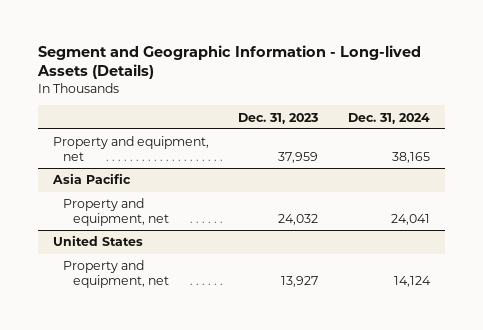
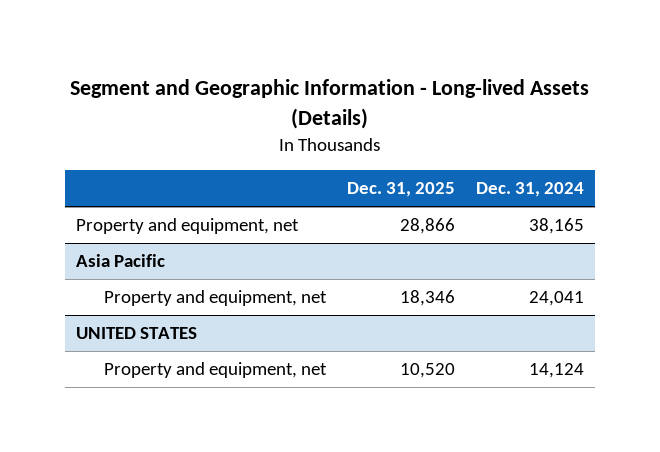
- | Dec. 31, 2023 | Dec. 31, 2024
+ | Dec. 31, 2025 | Dec. 31, 2024
- United States
+ UNITED STATES

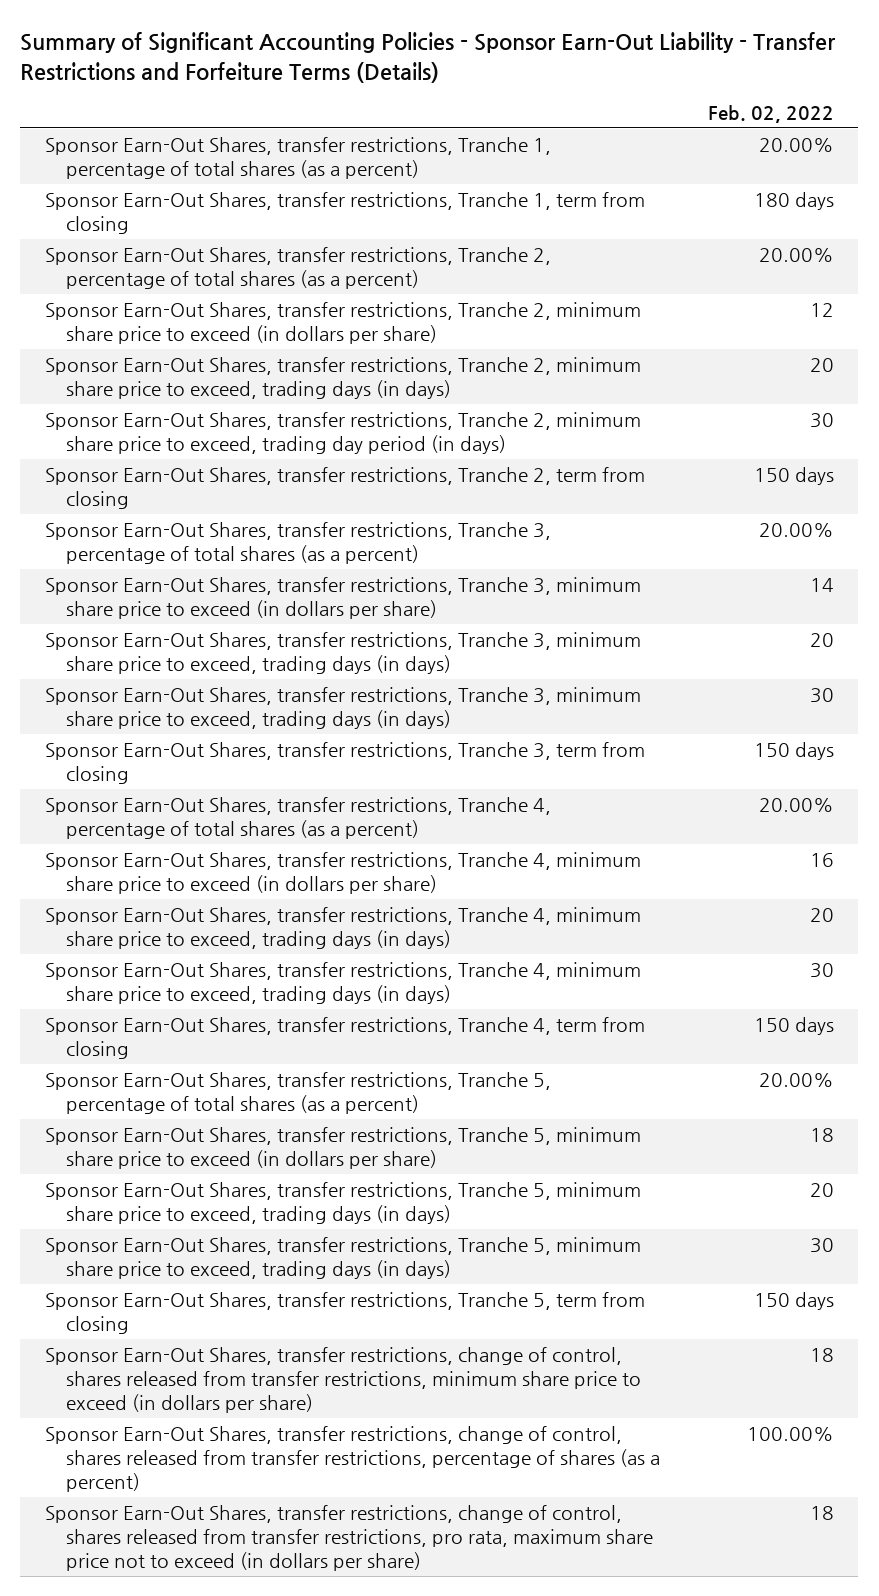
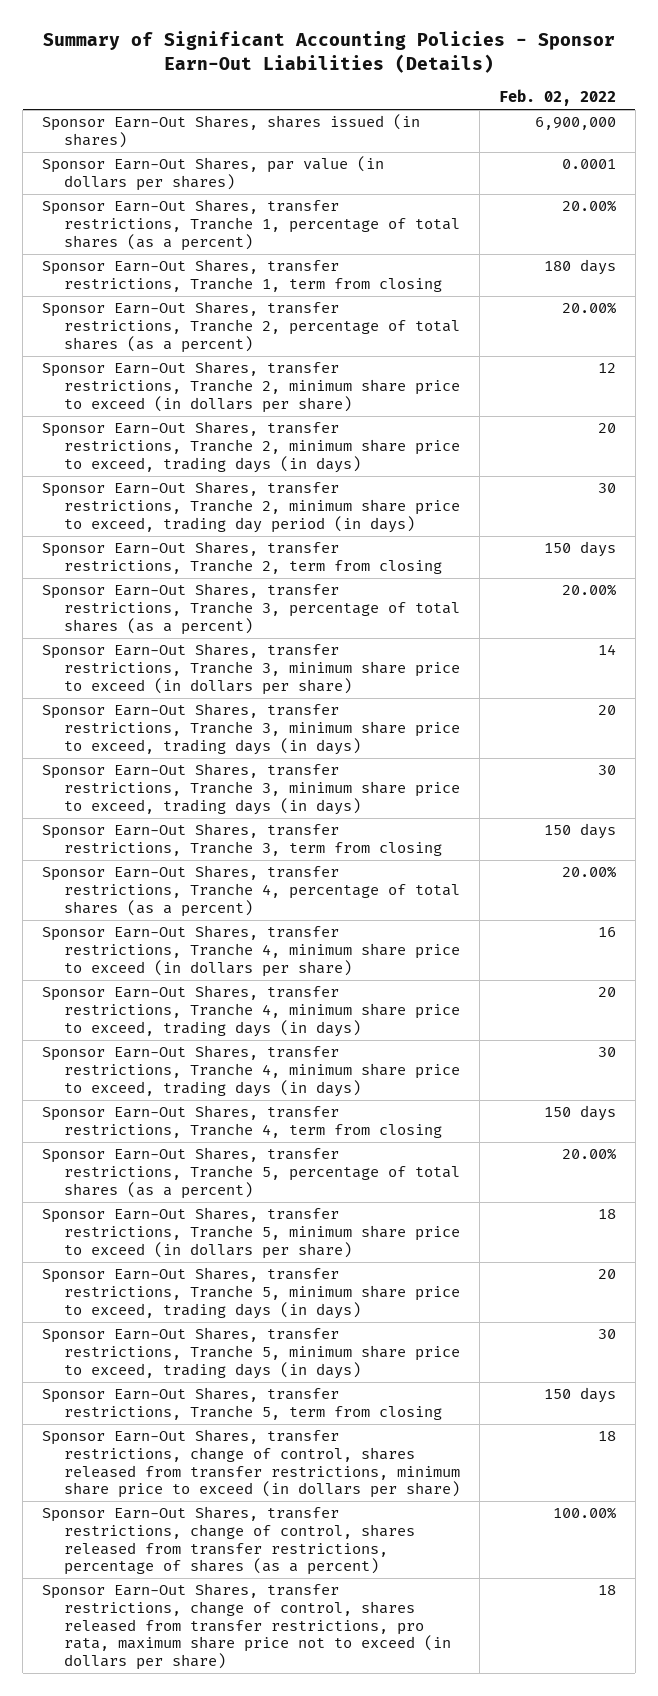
- Summary of Significant Accounting Policies - Sponsor Earn-Out Liability - Transfer Restrictions and Forfeiture Terms (Details)
+ Summary of Significant Accounting Policies - Sponsor Earn-Out Liabilities (Details)
+ Sponsor Earn-Out Shares, shares issued (in shares) | 6,900,000
+ Sponsor Earn-Out Shares, par value (in dollars per shares) | 0.0001

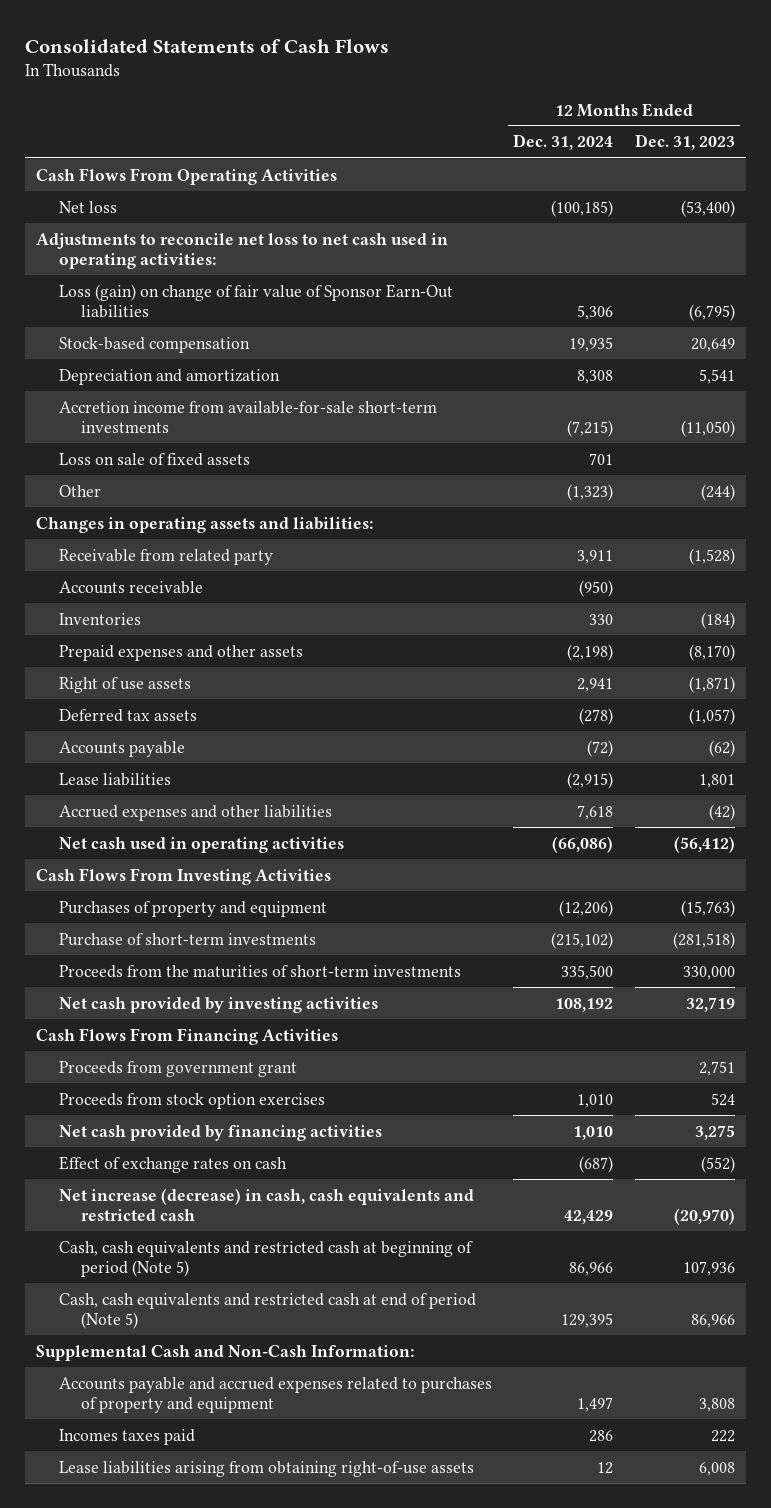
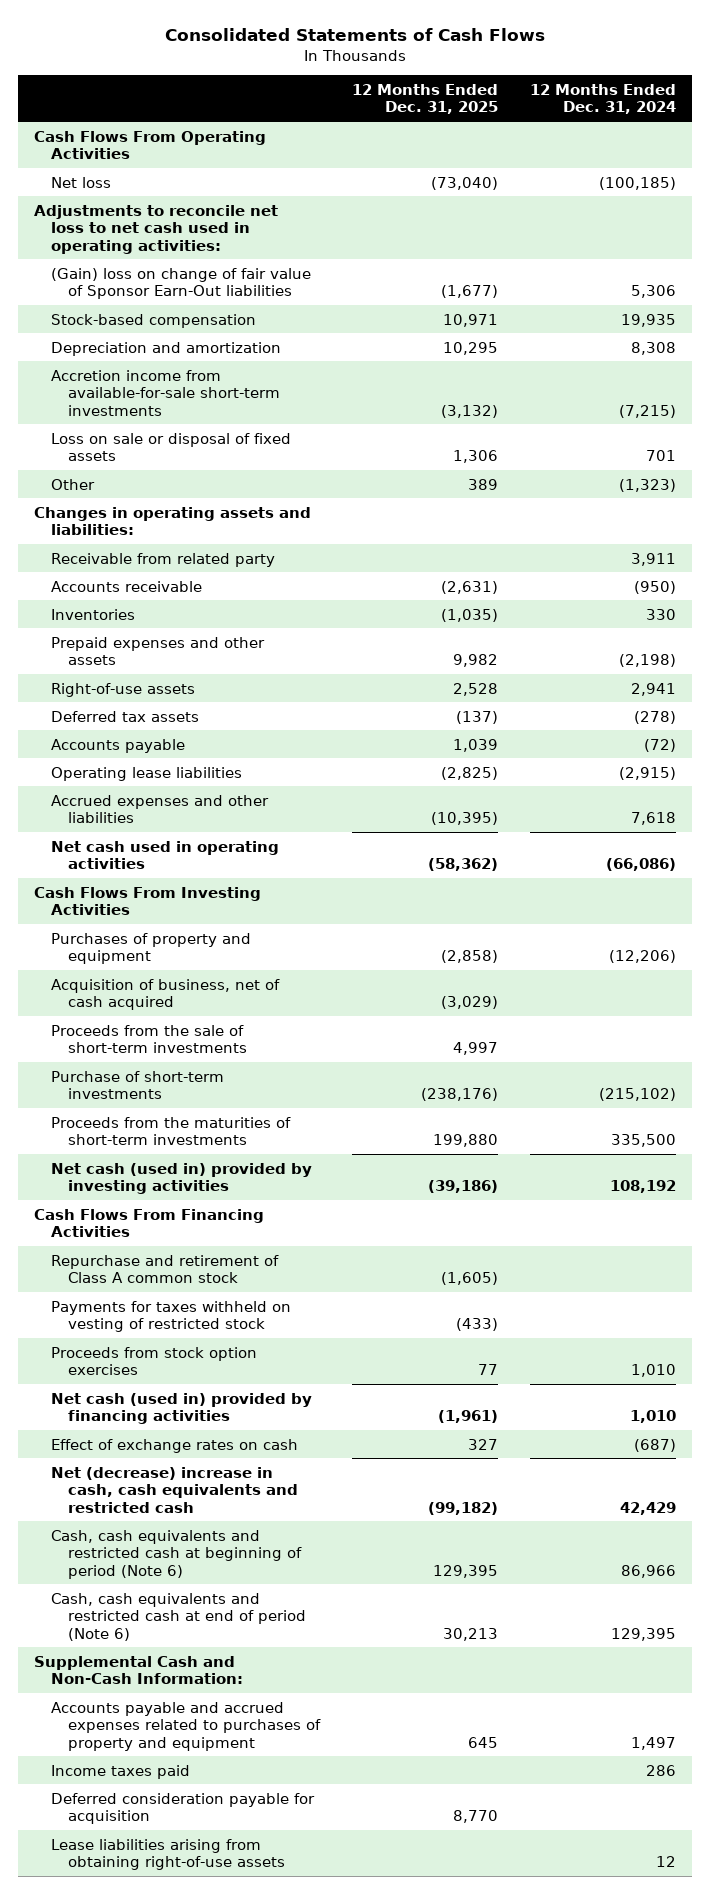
- | 12 Months Ended Dec. 31, 2024 | 12 Months Ended Dec. 31, 2023
+ | 12 Months Ended Dec. 31, 2025 | 12 Months Ended Dec. 31, 2024
- Loss (gain) on change of fair value of Sponsor Earn-Out liabilities | 5,306 | (6,795)
+ (Gain) loss on change of fair value of Sponsor Earn-Out liabilities | (1,677) | 5,306
- Loss on sale of fixed assets | 701 |
+ Loss on sale or disposal of fixed assets | 1,306 | 701
- Right of use assets | 2,941 | (1,871)
+ Right-of-use assets | 2,528 | 2,941
- Lease liabilities | (2,915) | 1,801
+ Operating lease liabilities | (2,825) | (2,915)
+ Acquisition of business, net of cash acquired | (3,029) |
+ Proceeds from the sale of short-term investments | 4,997 |
- Net cash provided by investing activities | 108,192 | 32,719
+ Net cash (used in) provided by investing activities | (39,186) | 108,192
- Proceeds from government grant | | 2,751
+ Repurchase and retirement of Class A common stock | (1,605) |
+ Payments for taxes withheld on vesting of restricted stock | (433) |
- Net cash provided by financing activities | 1,010 | 3,275
+ Net cash (used in) provided by financing activities | (1,961) | 1,010
- Net increase (decrease) in cash, cash equivalents and restricted cash | 42,429 | (20,970)
- Cash, cash equivalents and restricted cash at beginning of period (Note 5) | 86,966 | 107,936
- Cash, cash equivalents and restricted cash at end of period (Note 5) | 129,395 | 86,966
+ Net (decrease) increase in cash, cash equivalents and restricted cash | (99,182) | 42,429
+ Cash, cash equivalents and restricted cash at beginning of period (Note 6) | 129,395 | 86,966
+ Cash, cash equivalents and restricted cash at end of period (Note 6) | 30,213 | 129,395
- Incomes taxes paid | 286 | 222
+ Income taxes paid | | 286
+ Deferred consideration payable for acquisition | 8,770 |

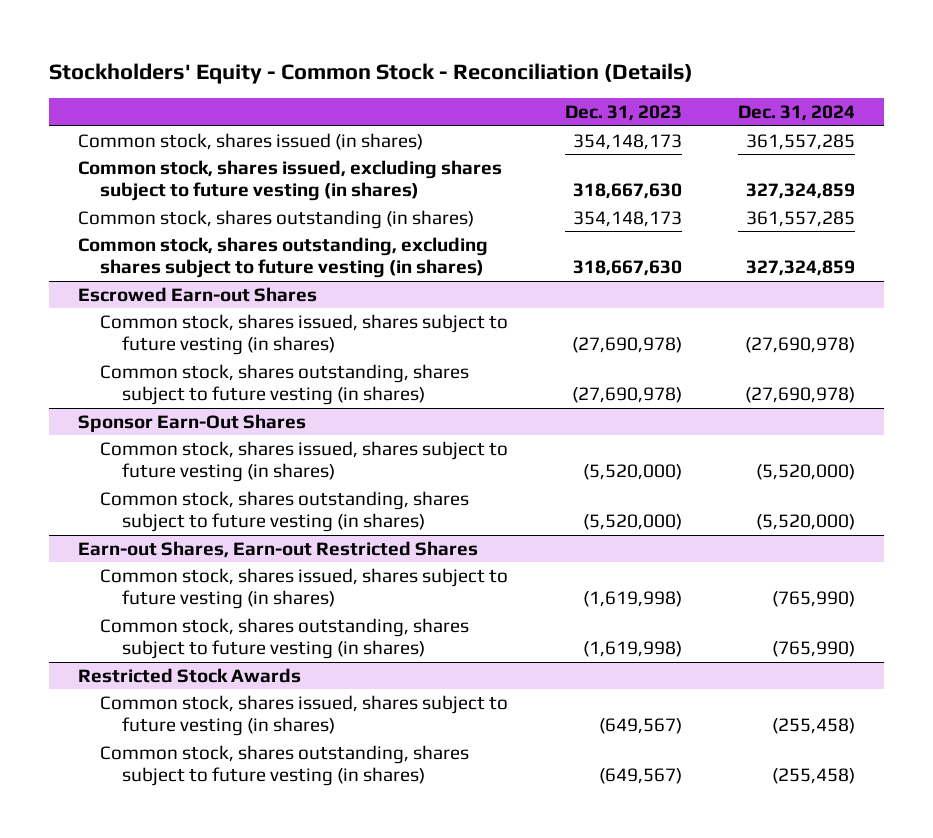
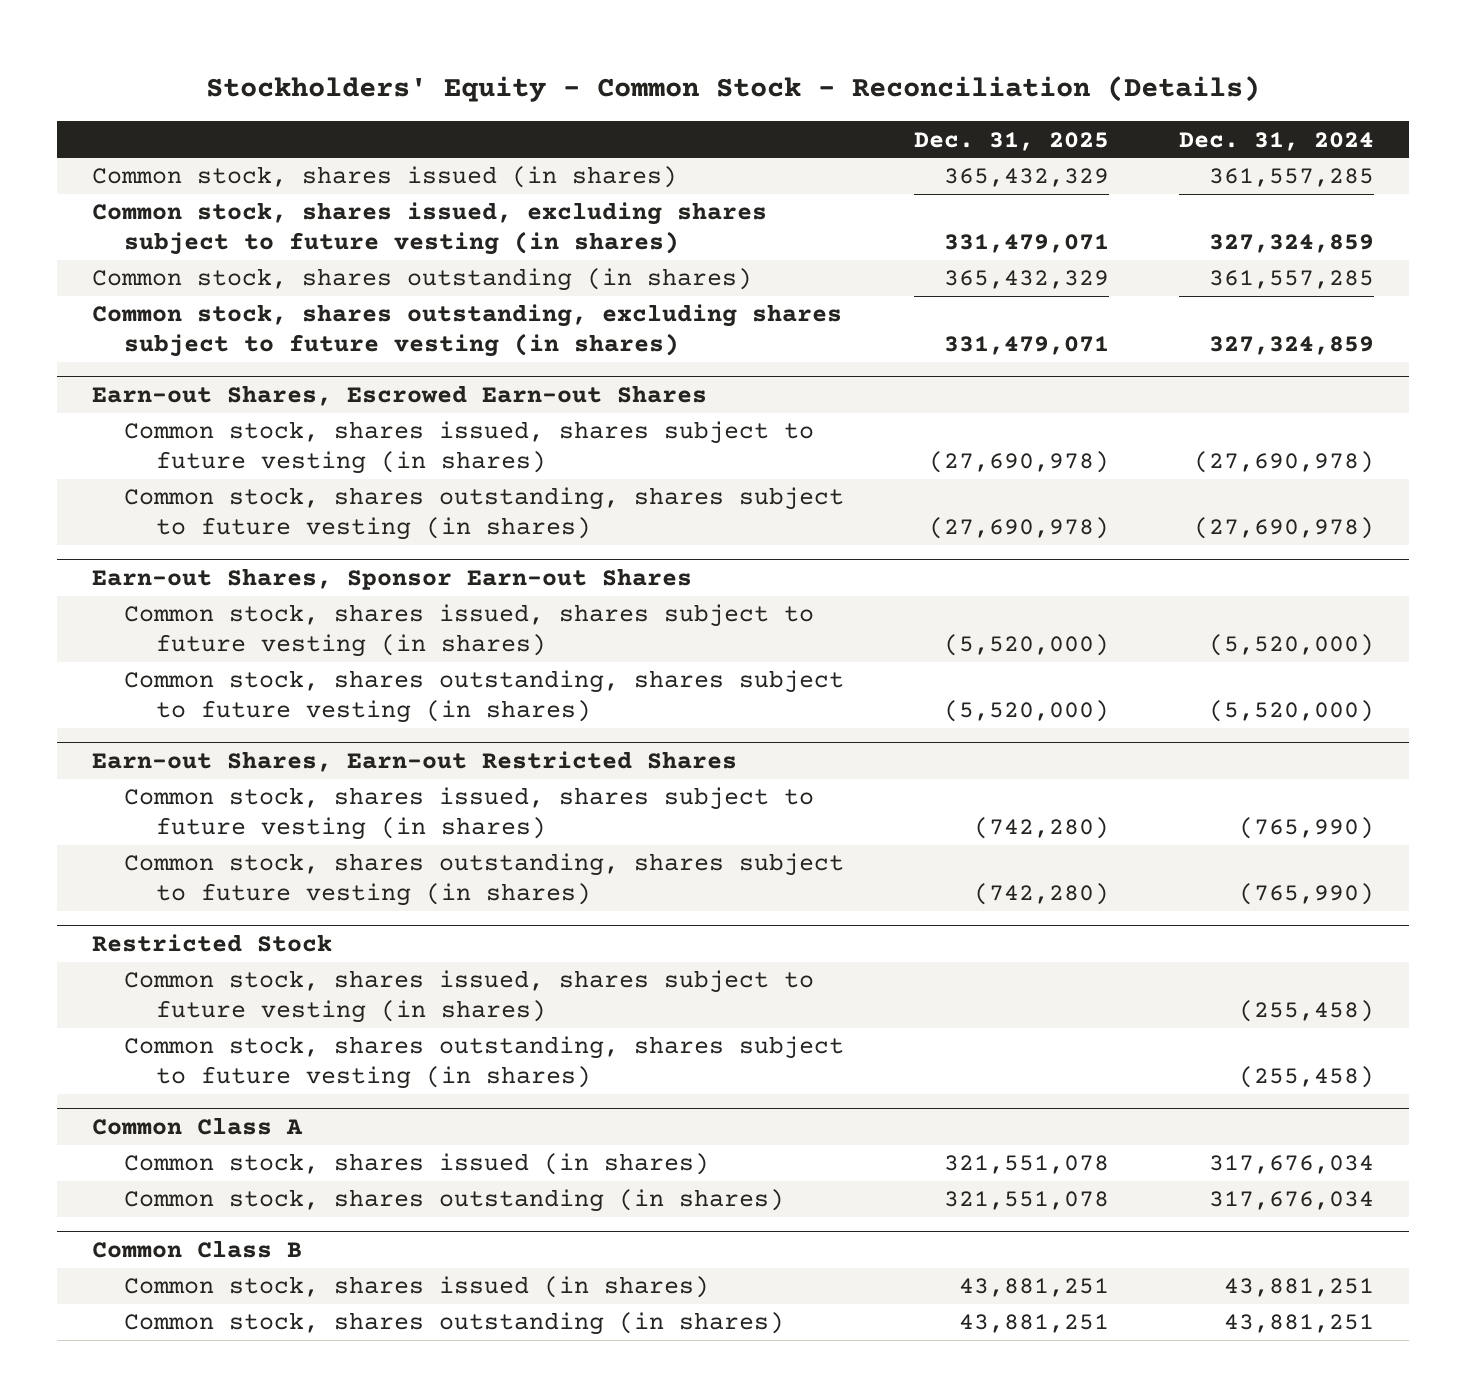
- | Dec. 31, 2023 | Dec. 31, 2024
+ | Dec. 31, 2025 | Dec. 31, 2024
- Escrowed Earn-out Shares
+ Earn-out Shares, Escrowed Earn-out Shares
- Sponsor Earn-Out Shares
+ Earn-out Shares, Sponsor Earn-out Shares
- Restricted Stock Awards
+ Restricted Stock
+ Common Class A
+ Common stock, shares issued (in shares) | 321,551,078 | 317,676,034
+ Common stock, shares outstanding (in shares) | 321,551,078 | 317,676,034
+ Common Class B
+ Common stock, shares issued (in shares) | 43,881,251 | 43,881,251
+ Common stock, shares outstanding (in shares) | 43,881,251 | 43,881,251

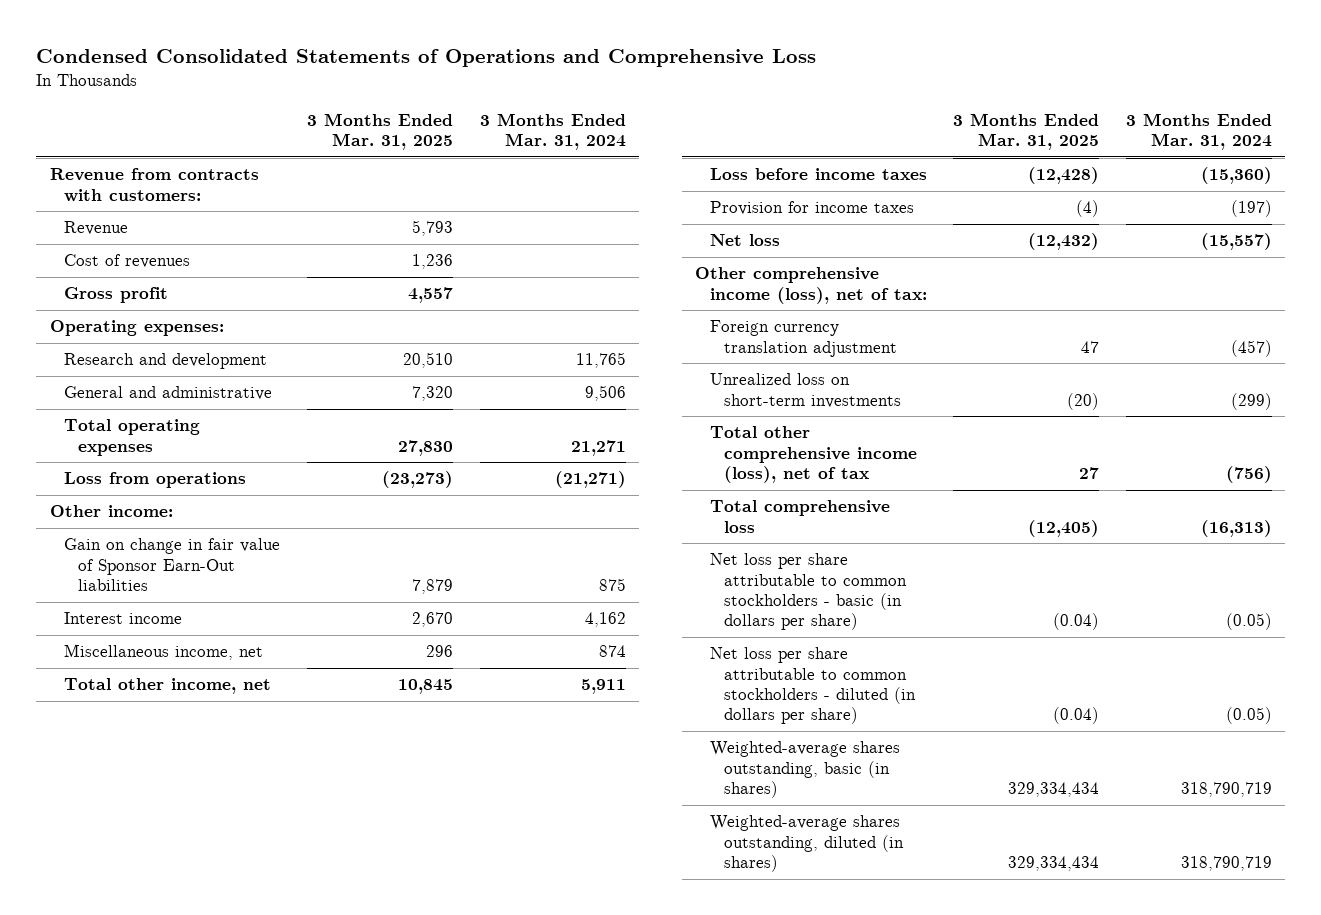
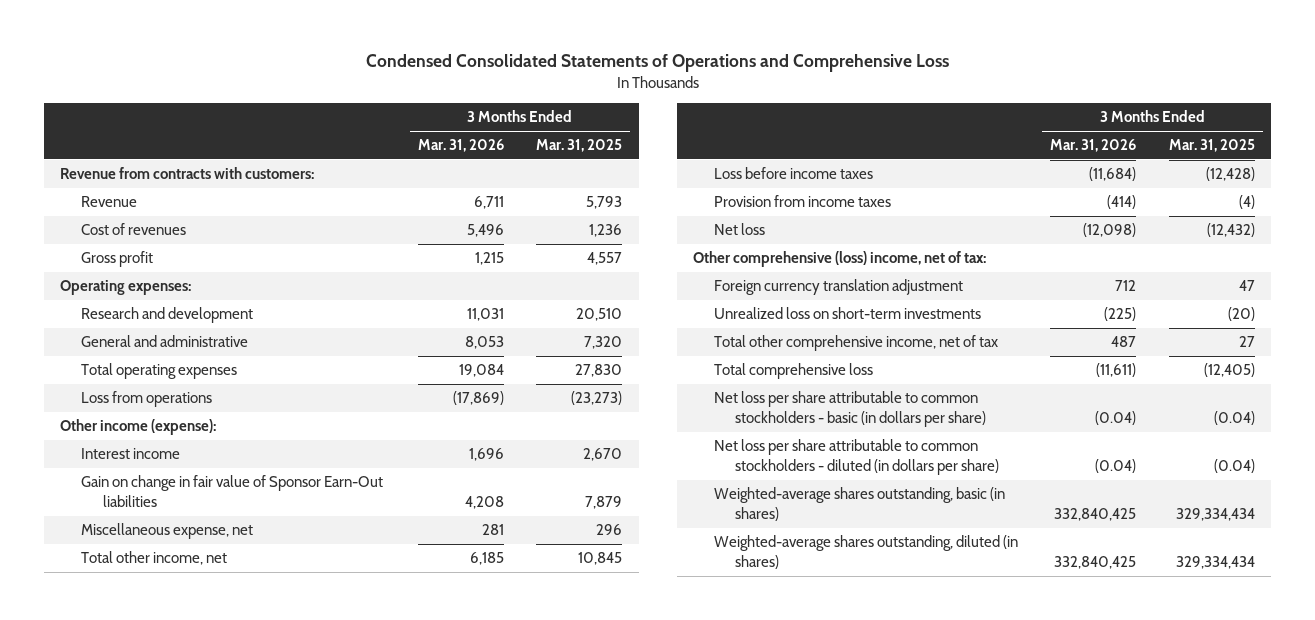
- | 3 Months Ended Mar. 31, 2025 | 3 Months Ended Mar. 31, 2024
+ | 3 Months Ended Mar. 31, 2026 | 3 Months Ended Mar. 31, 2025
- Other income:
+ Other income (expense):
- Miscellaneous income, net | 296 | 874
moved down: Gain on change in fair value of Sponsor Earn-Out liabilities | 4,208 | 7,879
+ Miscellaneous expense, net | 281 | 296
- Provision for income taxes | (4) | (197)
+ Provision from income taxes | (414) | (4)
- Other comprehensive income (loss), net of tax:
+ Other comprehensive (loss) income, net of tax:
- Total other comprehensive income (loss), net of tax | 27 | (756)
+ Total other comprehensive income, net of tax | 487 | 27

